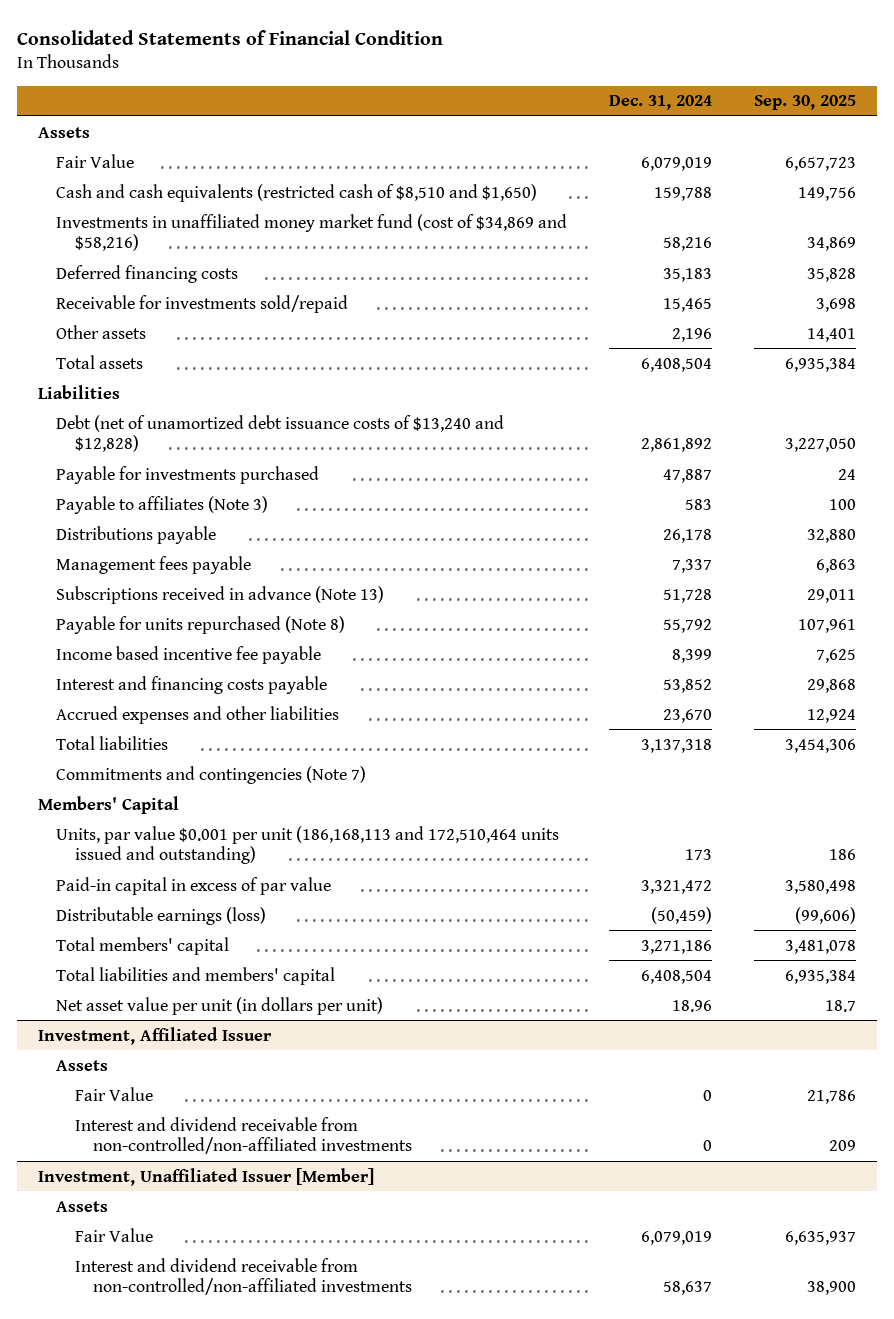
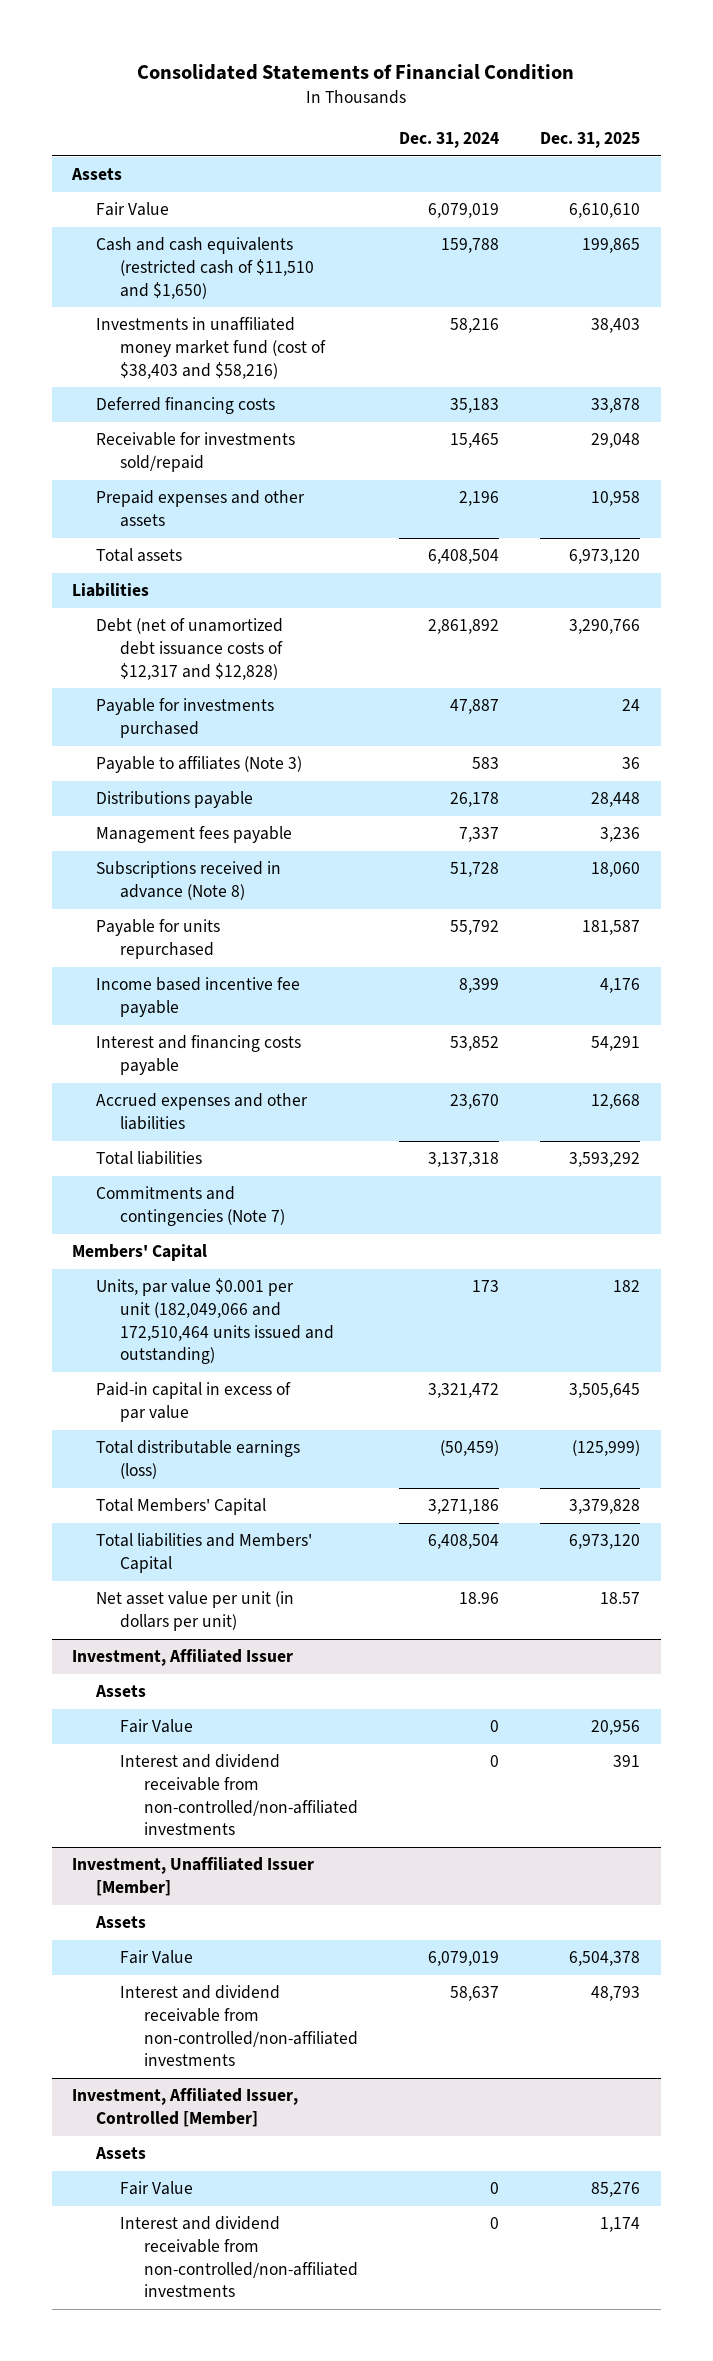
- | Dec. 31, 2024 | Sep. 30, 2025
+ | Dec. 31, 2024 | Dec. 31, 2025
- Cash and cash equivalents (restricted cash of $8,510 and $1,650) | 159,788 | 149,756
- Investments in unaffiliated money market fund (cost of $34,869 and $58,216) | 58,216 | 34,869
+ Cash and cash equivalents (restricted cash of $11,510 and $1,650) | 159,788 | 199,865
+ Investments in unaffiliated money market fund (cost of $38,403 and $58,216) | 58,216 | 38,403
- Other assets | 2,196 | 14,401
+ Prepaid expenses and other assets | 2,196 | 10,958
- Debt (net of unamortized debt issuance costs of $13,240 and $12,828) | 2,861,892 | 3,227,050
+ Debt (net of unamortized debt issuance costs of $12,317 and $12,828) | 2,861,892 | 3,290,766
- Subscriptions received in advance (Note 13) | 51,728 | 29,011
- Payable for units repurchased (Note 8) | 55,792 | 107,961
+ Subscriptions received in advance (Note 8) | 51,728 | 18,060
+ Payable for units repurchased | 55,792 | 181,587
- Units, par value $0.001 per unit (186,168,113 and 172,510,464 units issued and outstanding) | 173 | 186
+ Units, par value $0.001 per unit (182,049,066 and 172,510,464 units issued and outstanding) | 173 | 182
- Distributable earnings (loss) | (50,459) | (99,606)
- Total members' capital | 3,271,186 | 3,481,078
- Total liabilities and members' capital | 6,408,504 | 6,935,384
+ Total distributable earnings (loss) | (50,459) | (125,999)
+ Total Members' Capital | 3,271,186 | 3,379,828
+ Total liabilities and Members' Capital | 6,408,504 | 6,973,120
+ Investment, Affiliated Issuer, Controlled [Member]
+ Assets
+ Fair Value | 0 | 85,276
+ Interest and dividend receivable from non-controlled/non-affiliated investments | 0 | 1,174

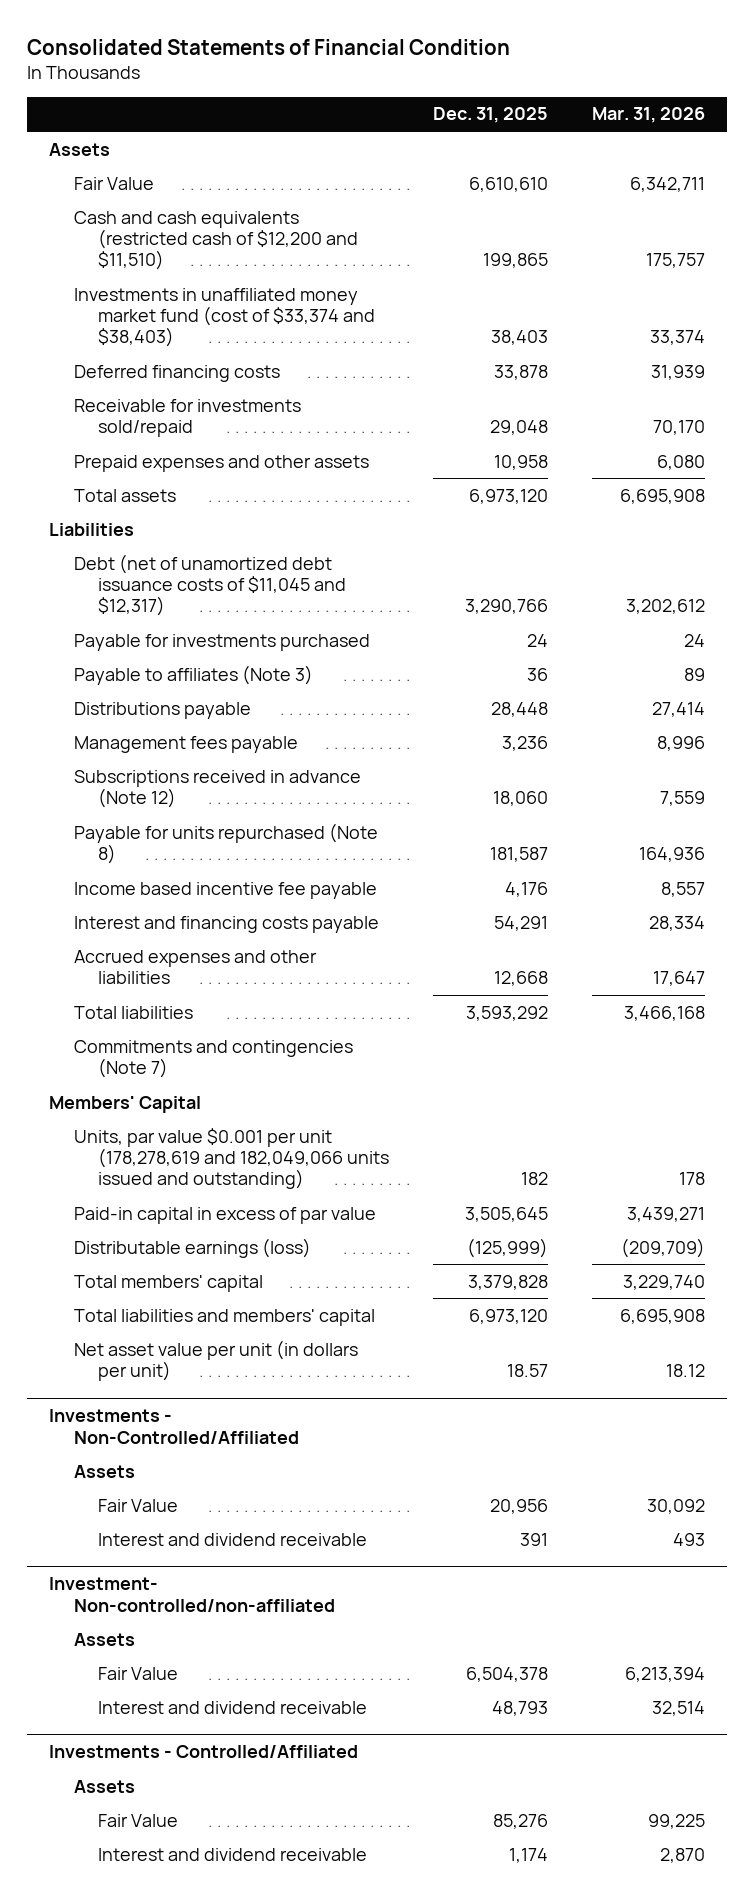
- | Dec. 31, 2024 | Dec. 31, 2025
+ | Dec. 31, 2025 | Mar. 31, 2026
- Cash and cash equivalents (restricted cash of $11,510 and $1,650) | 159,788 | 199,865
- Investments in unaffiliated money market fund (cost of $38,403 and $58,216) | 58,216 | 38,403
+ Cash and cash equivalents (restricted cash of $12,200 and $11,510) | 199,865 | 175,757
+ Investments in unaffiliated money market fund (cost of $33,374 and $38,403) | 38,403 | 33,374
- Debt (net of unamortized debt issuance costs of $12,317 and $12,828) | 2,861,892 | 3,290,766
+ Debt (net of unamortized debt issuance costs of $11,045 and $12,317) | 3,290,766 | 3,202,612
- Subscriptions received in advance (Note 8) | 51,728 | 18,060
- Payable for units repurchased | 55,792 | 181,587
+ Subscriptions received in advance (Note 12) | 18,060 | 7,559
+ Payable for units repurchased (Note 8) | 181,587 | 164,936
- Units, par value $0.001 per unit (182,049,066 and 172,510,464 units issued and outstanding) | 173 | 182
+ Units, par value $0.001 per unit (178,278,619 and 182,049,066 units issued and outstanding) | 182 | 178
- Total distributable earnings (loss) | (50,459) | (125,999)
- Total Members' Capital | 3,271,186 | 3,379,828
- Total liabilities and Members' Capital | 6,408,504 | 6,973,120
+ Distributable earnings (loss) | (125,999) | (209,709)
+ Total members' capital | 3,379,828 | 3,229,740
+ Total liabilities and members' capital | 6,973,120 | 6,695,908
- Investment, Affiliated Issuer
+ Investments - Non-Controlled/Affiliated
- Interest and dividend receivable from non-controlled/non-affiliated investments | 0 | 391
- Investment, Unaffiliated Issuer [Member]
+ Interest and dividend receivable | 391 | 493
+ Investment- Non-controlled/non-affiliated
- Interest and dividend receivable from non-controlled/non-affiliated investments | 58,637 | 48,793
- Investment, Affiliated Issuer, Controlled [Member]
+ Interest and dividend receivable | 48,793 | 32,514
+ Investments - Controlled/Affiliated
- Interest and dividend receivable from non-controlled/non-affiliated investments | 0 | 1,174
+ Interest and dividend receivable | 1,174 | 2,870

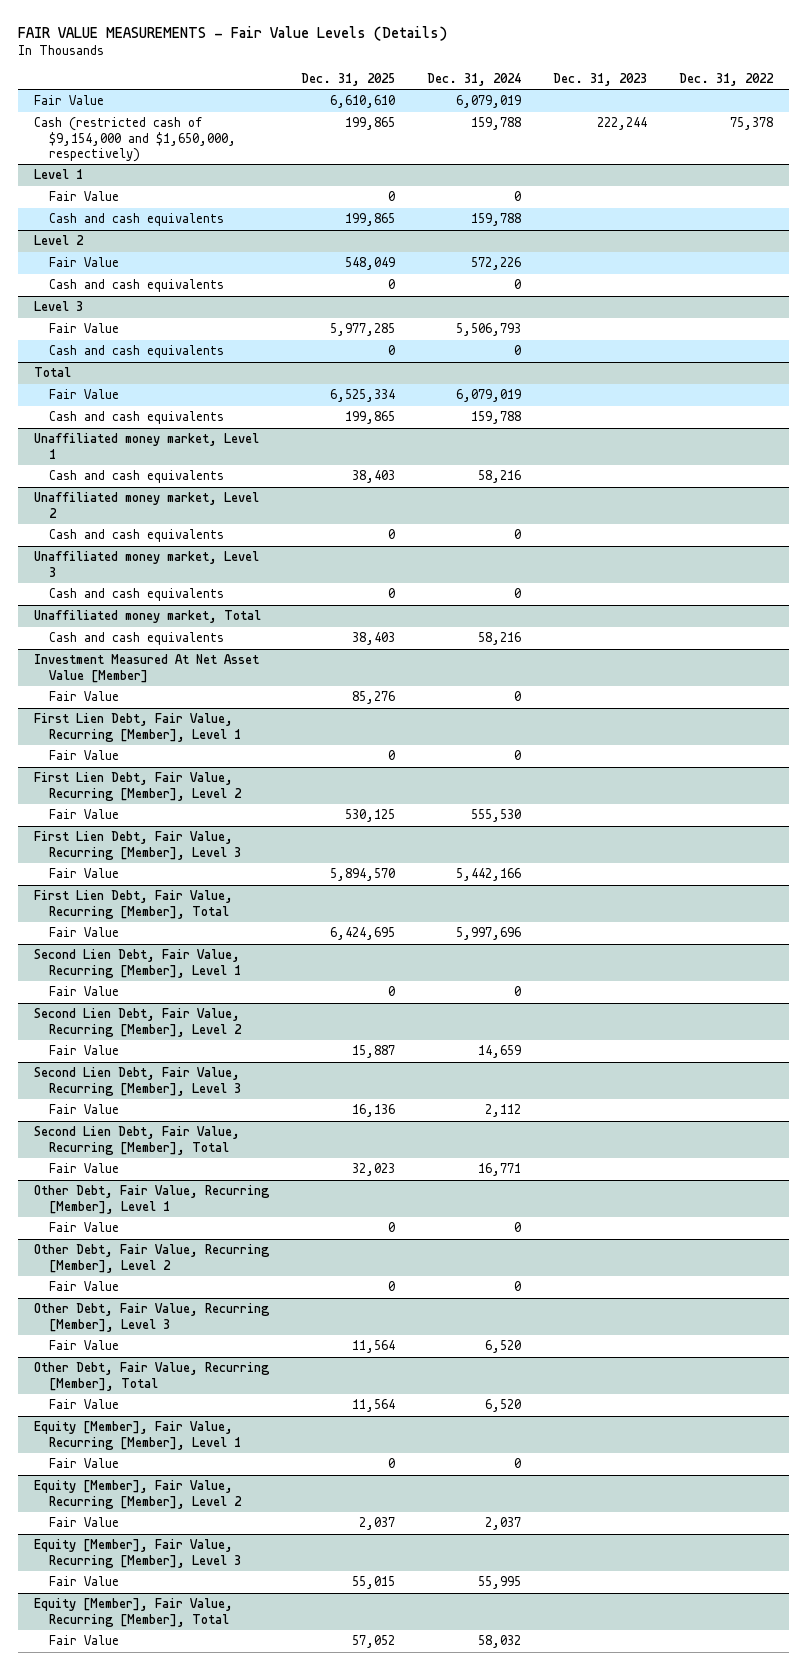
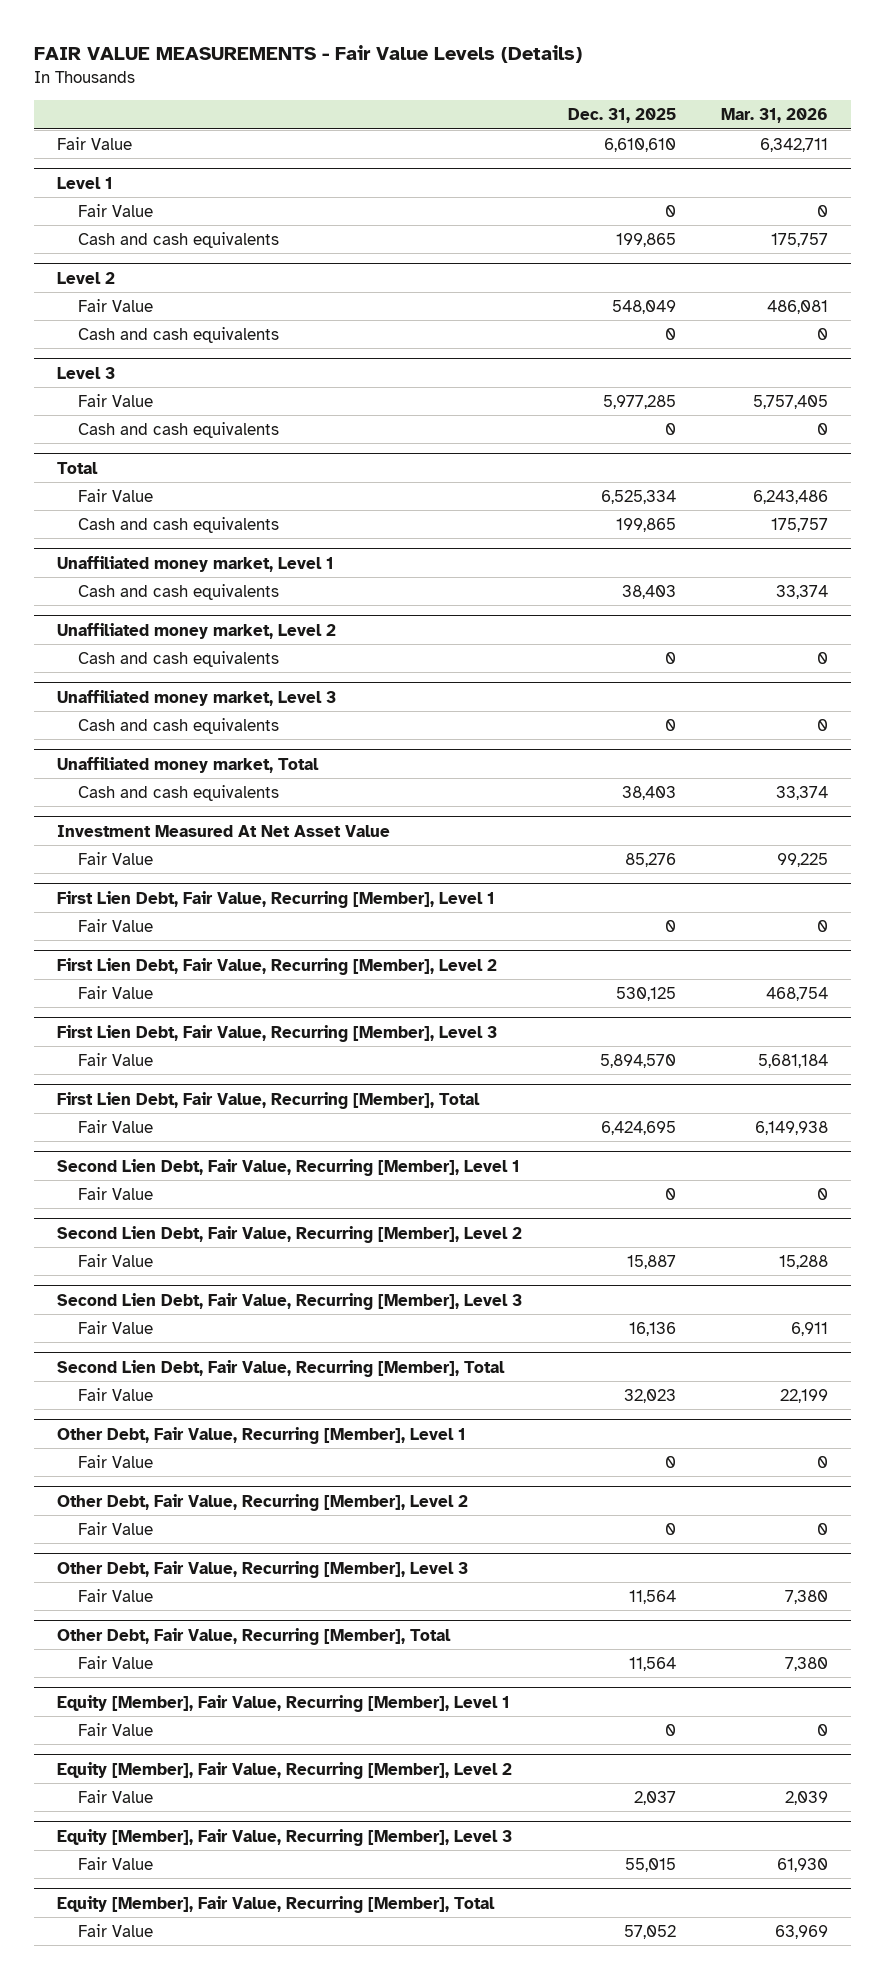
- | Dec. 31, 2025 | Dec. 31, 2024 | Dec. 31, 2023 | Dec. 31, 2022
+ | Dec. 31, 2025 | Mar. 31, 2026
- Cash (restricted cash of $9,154,000 and $1,650,000, respectively) | 199,865 | 159,788 | 222,244 | 75,378
- Investment Measured At Net Asset Value [Member]
+ Investment Measured At Net Asset Value

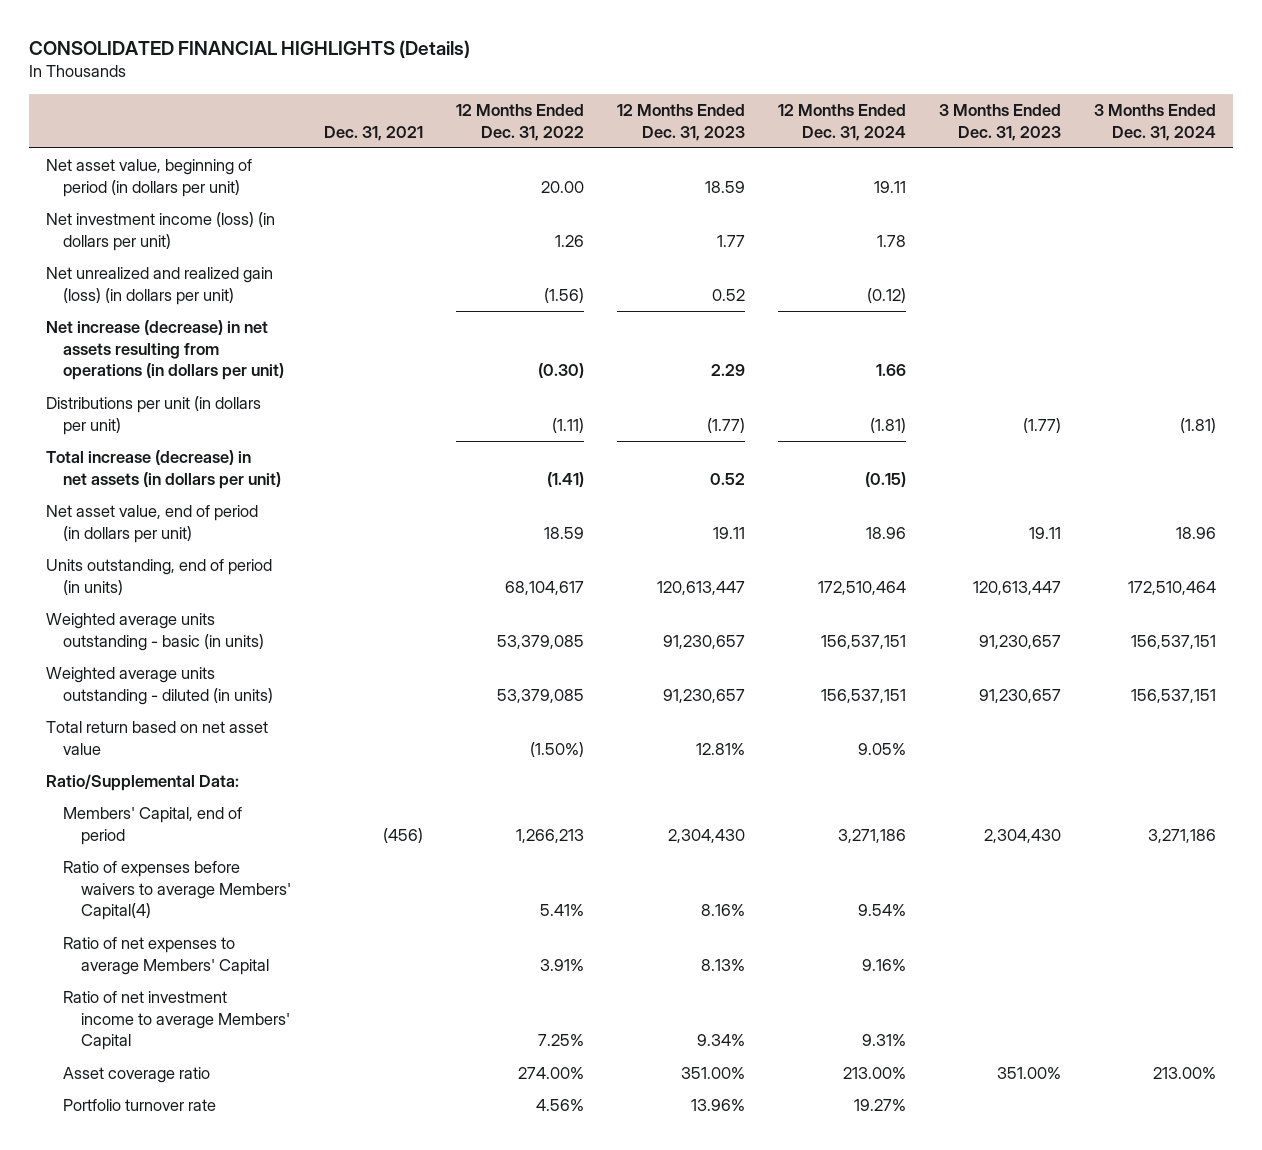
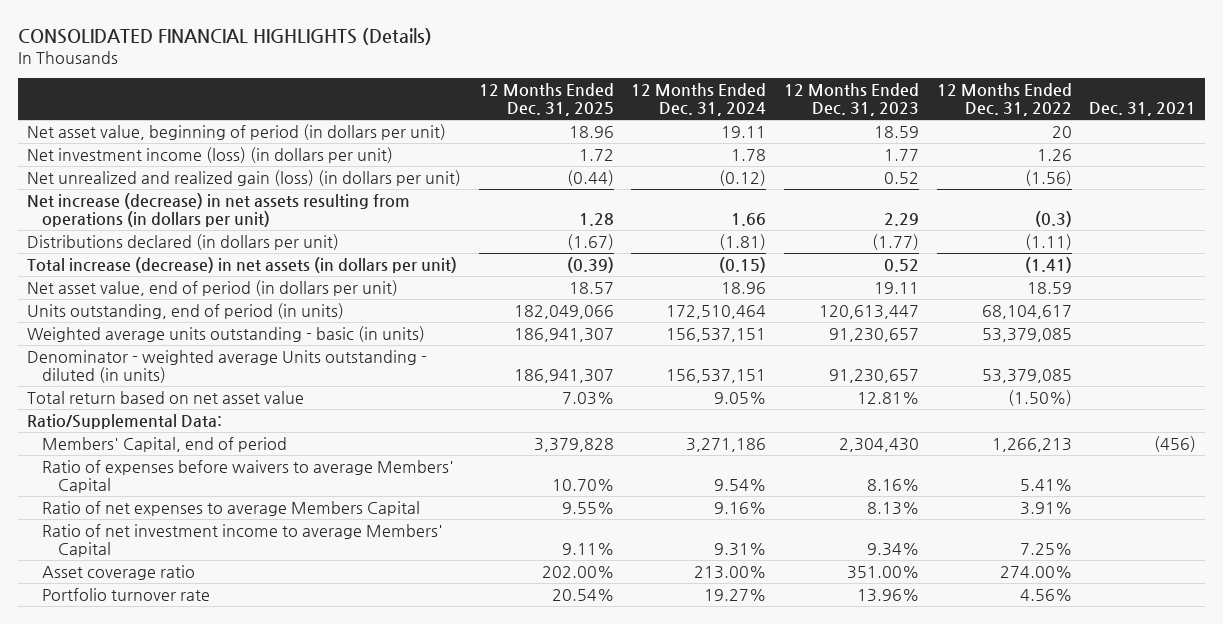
- | Dec. 31, 2021 | 12 Months Ended Dec. 31, 2022 | 12 Months Ended Dec. 31, 2023 | 12 Months Ended Dec. 31, 2024 | 3 Months Ended Dec. 31, 2023 | 3 Months Ended Dec. 31, 2024
+ | 12 Months Ended Dec. 31, 2025 | 12 Months Ended Dec. 31, 2024 | 12 Months Ended Dec. 31, 2023 | 12 Months Ended Dec. 31, 2022 | Dec. 31, 2021
- Net asset value, beginning of period (in dollars per unit) | | 20.00 | 18.59 | 19.11 | |
+ Net asset value, beginning of period (in dollars per unit) | 18.96 | 19.11 | 18.59 | 20 |
- Net increase (decrease) in net assets resulting from operations (in dollars per unit) | | (0.30) | 2.29 | 1.66 | |
- Distributions per unit (in dollars per unit) | | (1.11) | (1.77) | (1.81) | (1.77) | (1.81)
+ Net increase (decrease) in net assets resulting from operations (in dollars per unit) | 1.28 | 1.66 | 2.29 | (0.3) |
+ Distributions declared (in dollars per unit) | (1.67) | (1.81) | (1.77) | (1.11) |
- Weighted average units outstanding - diluted (in units) | | 53,379,085 | 91,230,657 | 156,537,151 | 91,230,657 | 156,537,151
+ Denominator - weighted average Units outstanding - diluted (in units) | 186,941,307 | 156,537,151 | 91,230,657 | 53,379,085 |
- Ratio of expenses before waivers to average Members' Capital(4) | | 5.41% | 8.16% | 9.54% | |
- Ratio of net expenses to average Members' Capital | | 3.91% | 8.13% | 9.16% | |
+ Ratio of expenses before waivers to average Members' Capital | 10.70% | 9.54% | 8.16% | 5.41% |
+ Ratio of net expenses to average Members Capital | 9.55% | 9.16% | 8.13% | 3.91% |

